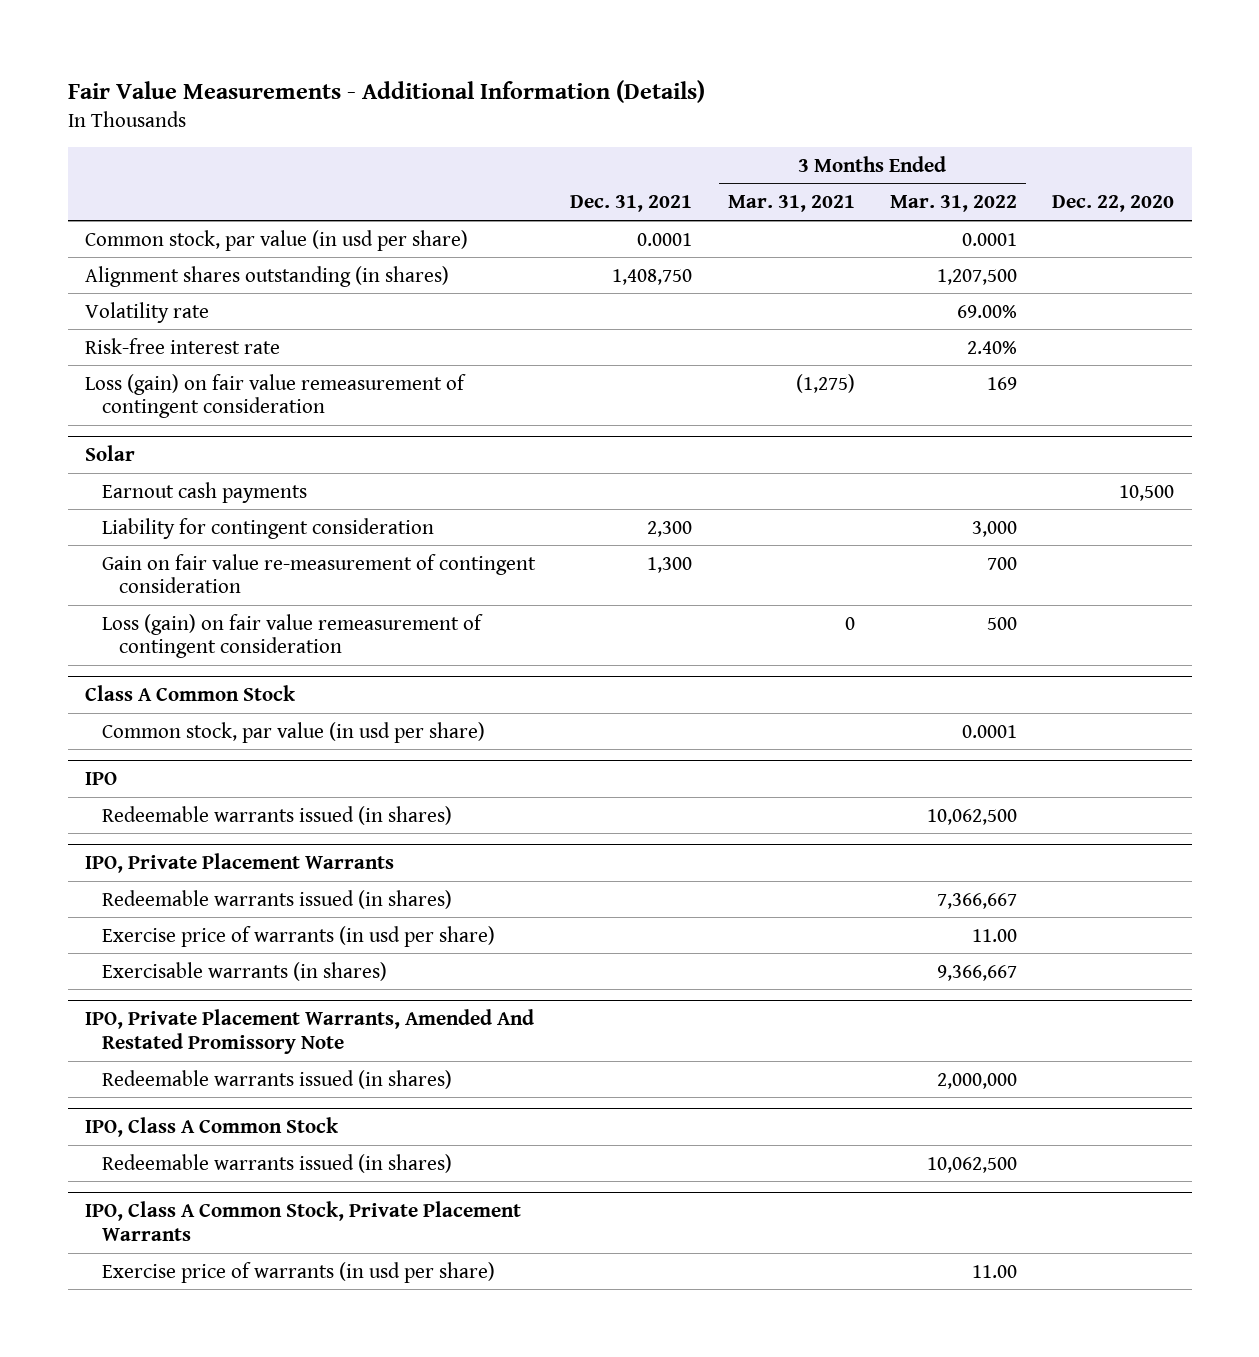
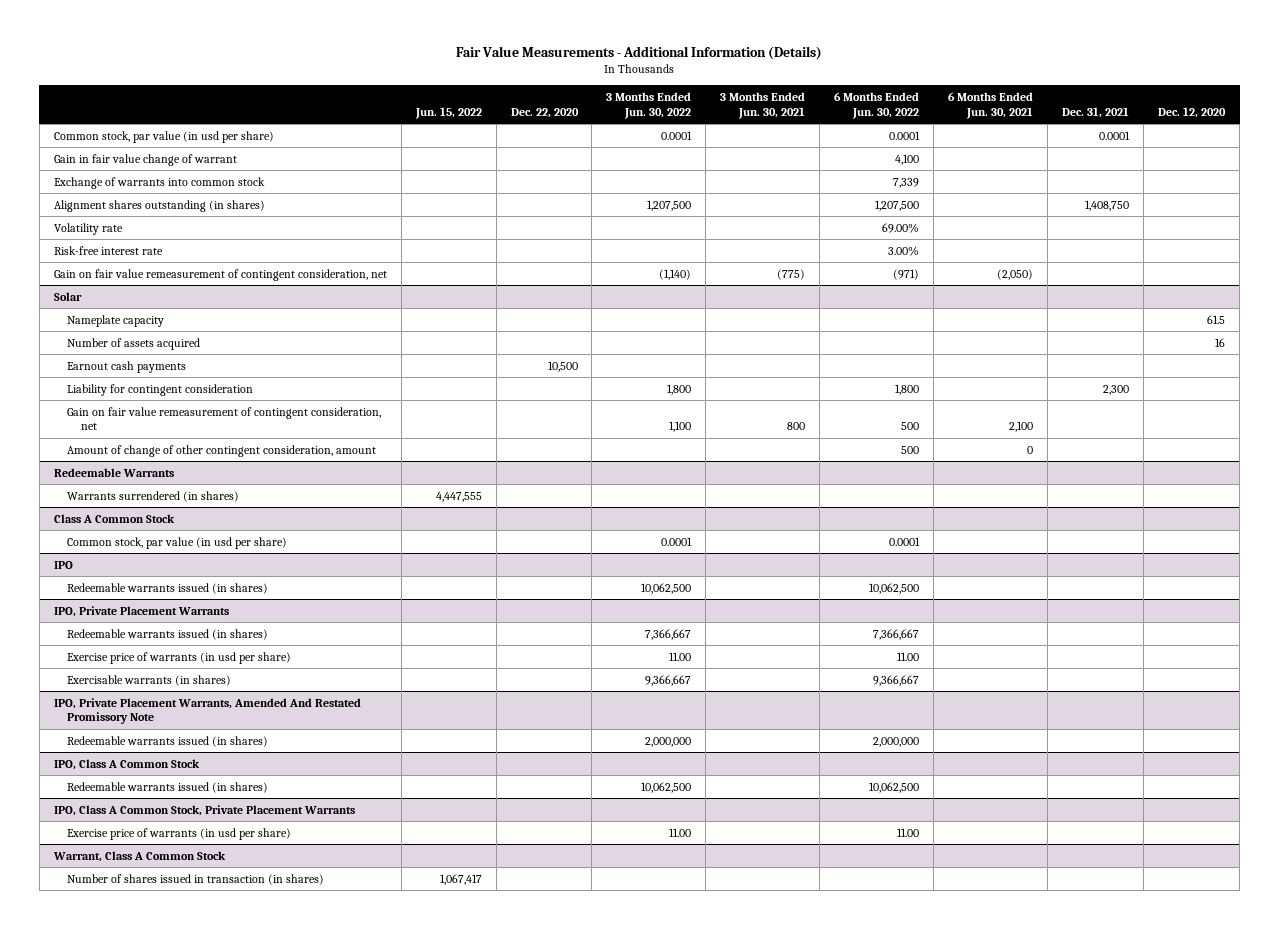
- | Dec. 31, 2021 | 3 Months Ended Mar. 31, 2021 | 3 Months Ended Mar. 31, 2022 | Dec. 22, 2020
+ | Jun. 15, 2022 | Dec. 22, 2020 | 3 Months Ended Jun. 30, 2022 | 3 Months Ended Jun. 30, 2021 | 6 Months Ended Jun. 30, 2022 | 6 Months Ended Jun. 30, 2021 | Dec. 31, 2021 | Dec. 12, 2020
+ Gain in fair value change of warrant | | | | | 4,100 | | |
+ Exchange of warrants into common stock | | | | | 7,339 | | |
- Loss (gain) on fair value remeasurement of contingent consideration | | (1,275) | 169 |
+ Gain on fair value remeasurement of contingent consideration, net | | | (1,140) | (775) | (971) | (2,050) | |
@ Solar
+ Nameplate capacity | | | | | | | | 61.5
+ Number of assets acquired | | | | | | | | 16
- Gain on fair value re-measurement of contingent consideration | 1,300 | | 700 |
- Loss (gain) on fair value remeasurement of contingent consideration | | 0 | 500 |
+ Gain on fair value remeasurement of contingent consideration, net | | | 1,100 | 800 | 500 | 2,100 | |
+ Amount of change of other contingent consideration, amount | | | | | 500 | 0 | |
+ Redeemable Warrants
+ Warrants surrendered (in shares) | 4,447,555 | | | | | | |
+ Warrant, Class A Common Stock
+ Number of shares issued in transaction (in shares) | 1,067,417 | | | | | | |

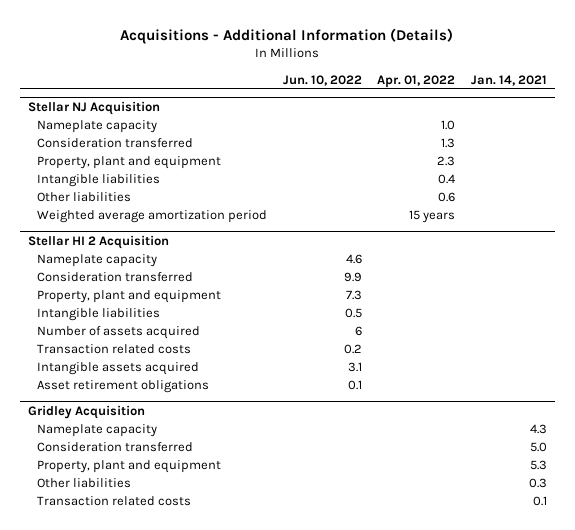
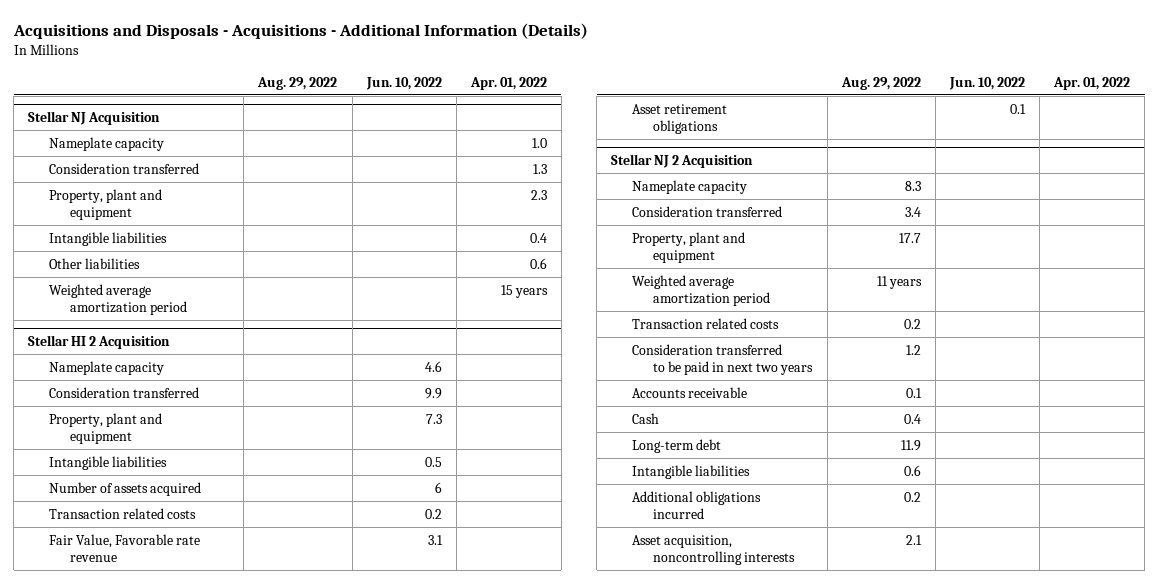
- Acquisitions - Additional Information (Details)
+ Acquisitions and Disposals - Acquisitions - Additional Information (Details)
- | Jun. 10, 2022 | Apr. 01, 2022 | Jan. 14, 2021
+ | Aug. 29, 2022 | Jun. 10, 2022 | Apr. 01, 2022
@ Stellar HI 2 Acquisition
- Intangible assets acquired | 3.1 | |
+ Fair Value, Favorable rate revenue | | 3.1 |
- Gridley Acquisition
- Nameplate capacity | | | 4.3
- Consideration transferred | | | 5.0
- Property, plant and equipment | | | 5.3
- Other liabilities | | | 0.3
- Transaction related costs | | | 0.1
+ Stellar NJ 2 Acquisition
+ Nameplate capacity | 8.3 | |
+ Consideration transferred | 3.4 | |
+ Property, plant and equipment | 17.7 | |
+ Weighted average amortization period | 11 years | |
+ Transaction related costs | 0.2 | |
+ Consideration transferred to be paid in next two years | 1.2 | |
+ Accounts receivable | 0.1 | |
+ Cash | 0.4 | |
+ Long-term debt | 11.9 | |
+ Intangible liabilities | 0.6 | |
+ Additional obligations incurred | 0.2 | |
+ Asset acquisition, noncontrolling interests | 2.1 | |

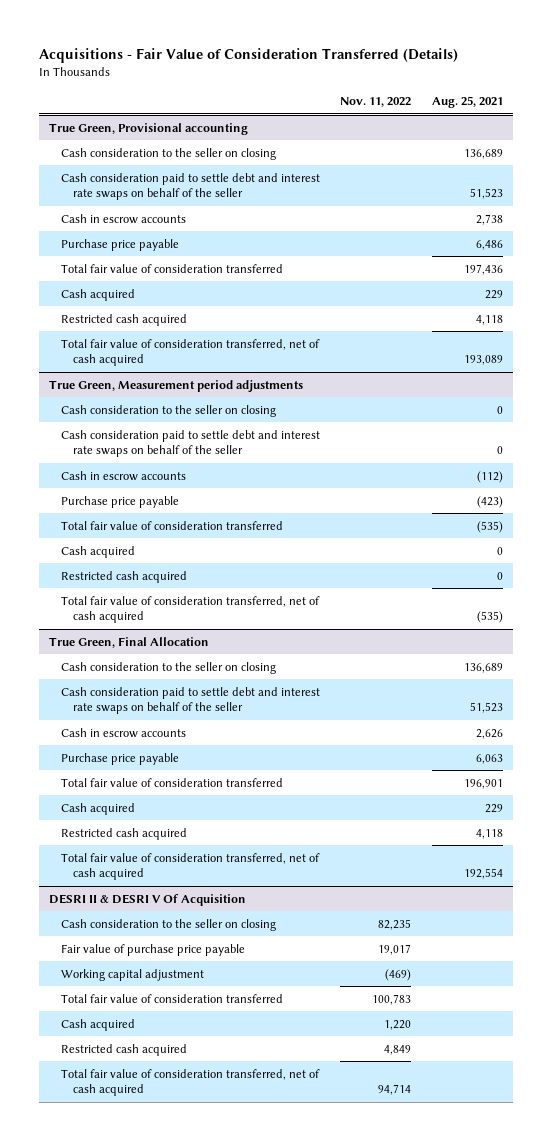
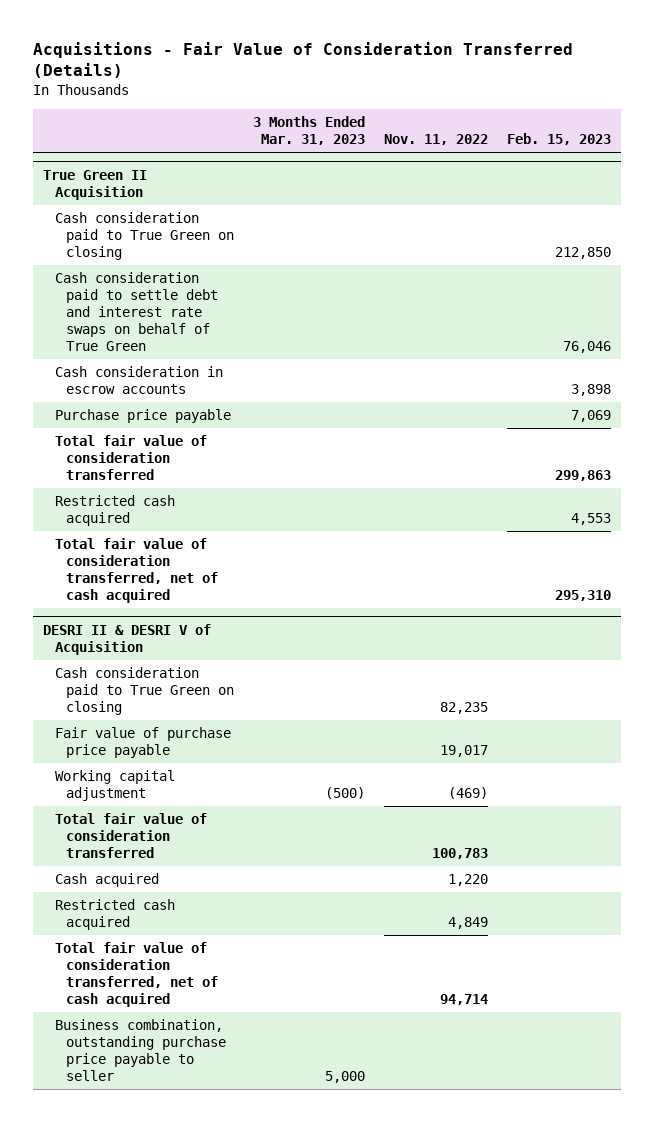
- | Nov. 11, 2022 | Aug. 25, 2021
+ | 3 Months Ended Mar. 31, 2023 | Nov. 11, 2022 | Feb. 15, 2023
- True Green, Provisional accounting
- Cash consideration to the seller on closing | | 136,689
- Cash consideration paid to settle debt and interest rate swaps on behalf of the seller | | 51,523
- Cash in escrow accounts | | 2,738
- Purchase price payable | | 6,486
- Total fair value of consideration transferred | | 197,436
- Cash acquired | | 229
- Restricted cash acquired | | 4,118
- Total fair value of consideration transferred, net of cash acquired | | 193,089
- True Green, Measurement period adjustments
- Cash consideration to the seller on closing | | 0
- Cash consideration paid to settle debt and interest rate swaps on behalf of the seller | | 0
- Cash in escrow accounts | | (112)
- Purchase price payable | | (423)
- Total fair value of consideration transferred | | (535)
- Cash acquired | | 0
- Restricted cash acquired | | 0
- Total fair value of consideration transferred, net of cash acquired | | (535)
- True Green, Final Allocation
- Cash consideration to the seller on closing | | 136,689
- Cash consideration paid to settle debt and interest rate swaps on behalf of the seller | | 51,523
- Cash in escrow accounts | | 2,626
- Purchase price payable | | 6,063
- Total fair value of consideration transferred | | 196,901
- Cash acquired | | 229
- Restricted cash acquired | | 4,118
- Total fair value of consideration transferred, net of cash acquired | | 192,554
- DESRI II & DESRI V Of Acquisition
- Cash consideration to the seller on closing | 82,235 |
+ True Green II Acquisition
+ Cash consideration paid to True Green on closing | | | 212,850
+ Cash consideration paid to settle debt and interest rate swaps on behalf of True Green | | | 76,046
+ Cash consideration in escrow accounts | | | 3,898
+ Purchase price payable | | | 7,069
+ Total fair value of consideration transferred | | | 299,863
+ Restricted cash acquired | | | 4,553
+ Total fair value of consideration transferred, net of cash acquired | | | 295,310
+ DESRI II & DESRI V of Acquisition
+ Cash consideration paid to True Green on closing | | 82,235 |
+ Business combination, outstanding purchase price payable to seller | 5,000 | |

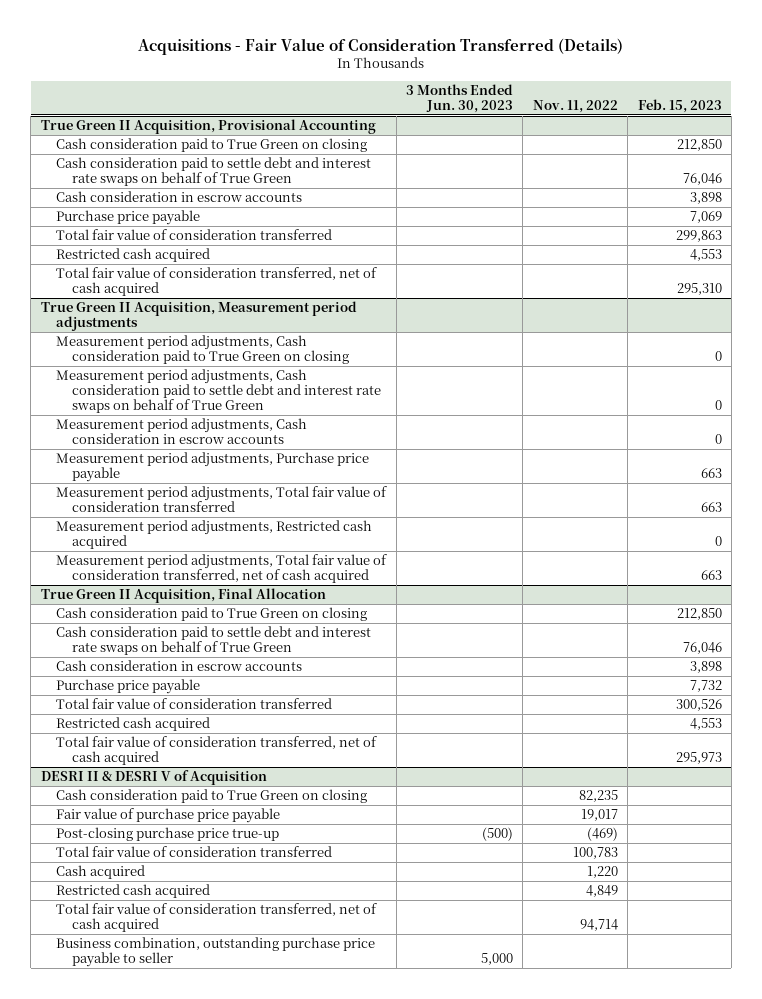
- | 3 Months Ended Mar. 31, 2023 | Nov. 11, 2022 | Feb. 15, 2023
+ | 3 Months Ended Jun. 30, 2023 | Nov. 11, 2022 | Feb. 15, 2023
- True Green II Acquisition
+ True Green II Acquisition, Provisional Accounting
+ True Green II Acquisition, Measurement period adjustments
+ Measurement period adjustments, Cash consideration paid to True Green on closing | | | 0
+ Measurement period adjustments, Cash consideration paid to settle debt and interest rate swaps on behalf of True Green | | | 0
+ Measurement period adjustments, Cash consideration in escrow accounts | | | 0
+ Measurement period adjustments, Purchase price payable | | | 663
+ Measurement period adjustments, Total fair value of consideration transferred | | | 663
+ Measurement period adjustments, Restricted cash acquired | | | 0
+ Measurement period adjustments, Total fair value of consideration transferred, net of cash acquired | | | 663
+ True Green II Acquisition, Final Allocation
+ Cash consideration paid to True Green on closing | | | 212,850
+ Cash consideration paid to settle debt and interest rate swaps on behalf of True Green | | | 76,046
+ Cash consideration in escrow accounts | | | 3,898
+ Purchase price payable | | | 7,732
+ Total fair value of consideration transferred | | | 300,526
+ Restricted cash acquired | | | 4,553
+ Total fair value of consideration transferred, net of cash acquired | | | 295,973
@ DESRI II & DESRI V of Acquisition
- Working capital adjustment | (500) | (469) |
+ Post-closing purchase price true-up | (500) | (469) |

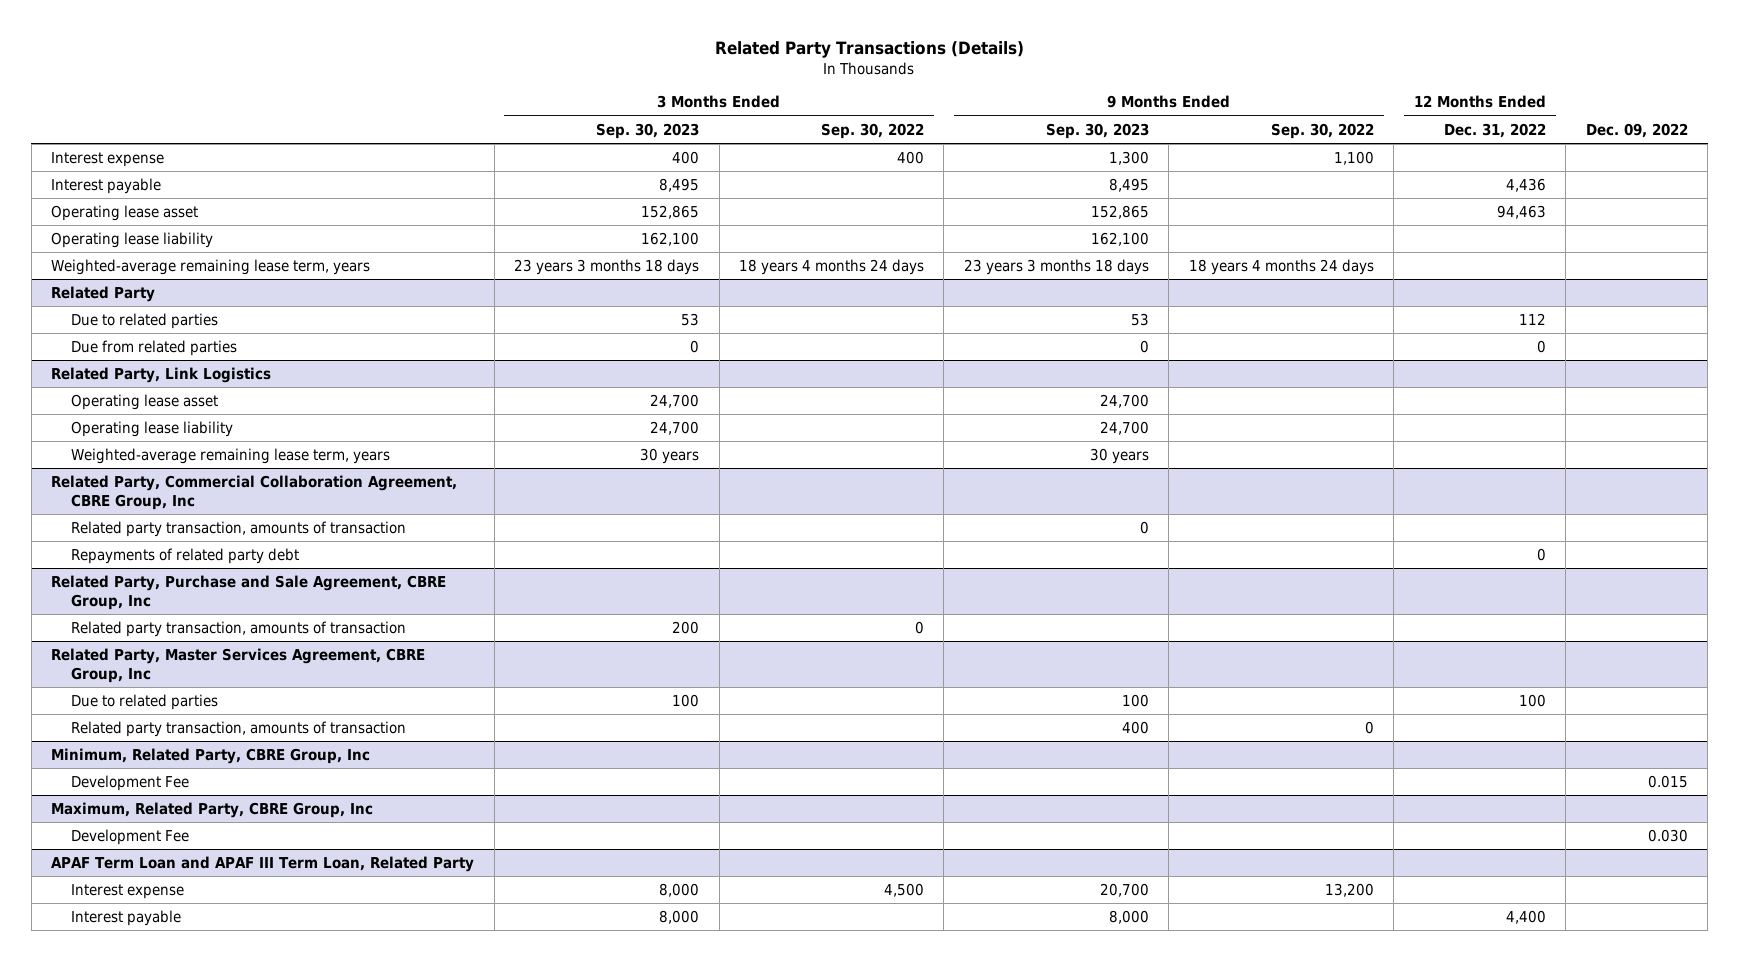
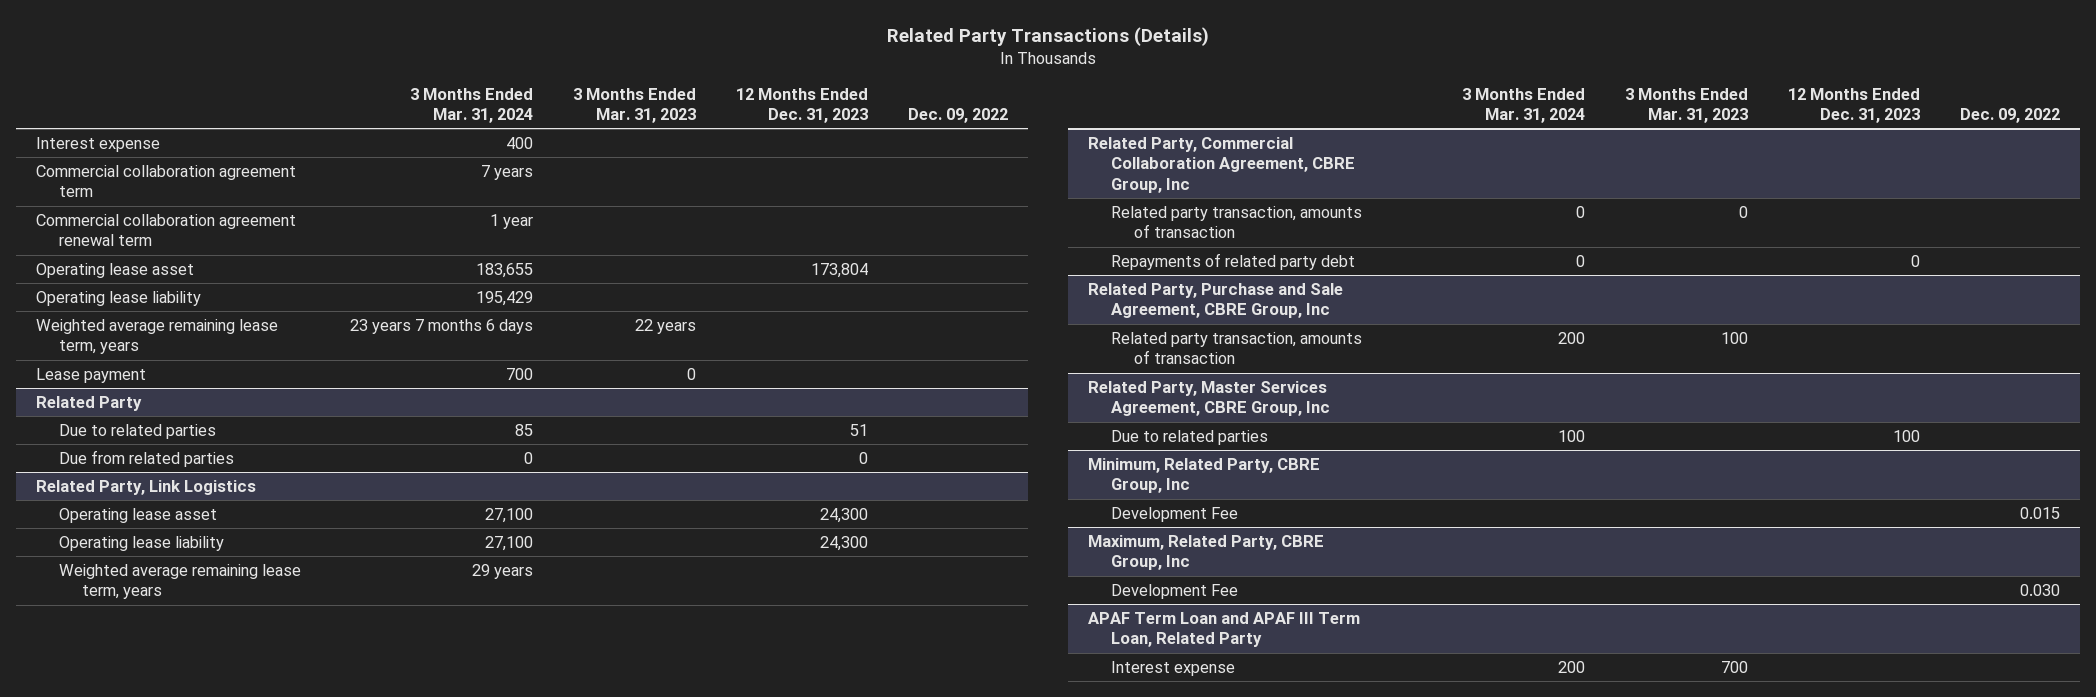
- | 3 Months Ended Sep. 30, 2023 | 3 Months Ended Sep. 30, 2022 | 9 Months Ended Sep. 30, 2023 | 9 Months Ended Sep. 30, 2022 | 12 Months Ended Dec. 31, 2022 | Dec. 09, 2022
+ | 3 Months Ended Mar. 31, 2024 | 3 Months Ended Mar. 31, 2023 | 12 Months Ended Dec. 31, 2023 | Dec. 09, 2022
- Interest payable | 8,495 | | 8,495 | | 4,436 |
+ Commercial collaboration agreement term | 7 years | | |
+ Commercial collaboration agreement renewal term | 1 year | | |
- Weighted-average remaining lease term, years | 23 years 3 months 18 days | 18 years 4 months 24 days | 23 years 3 months 18 days | 18 years 4 months 24 days | |
+ Weighted average remaining lease term, years | 23 years 7 months 6 days | 22 years | |
+ Lease payment | 700 | 0 | |
@ Related Party, Link Logistics
- Weighted-average remaining lease term, years | 30 years | | 30 years | | |
+ Weighted average remaining lease term, years | 29 years | | |
@ Related Party, Master Services Agreement, CBRE Group, Inc
- Related party transaction, amounts of transaction | | | 400 | 0 | |
@ APAF Term Loan and APAF III Term Loan, Related Party
- Interest payable | 8,000 | | 8,000 | | 4,400 |

